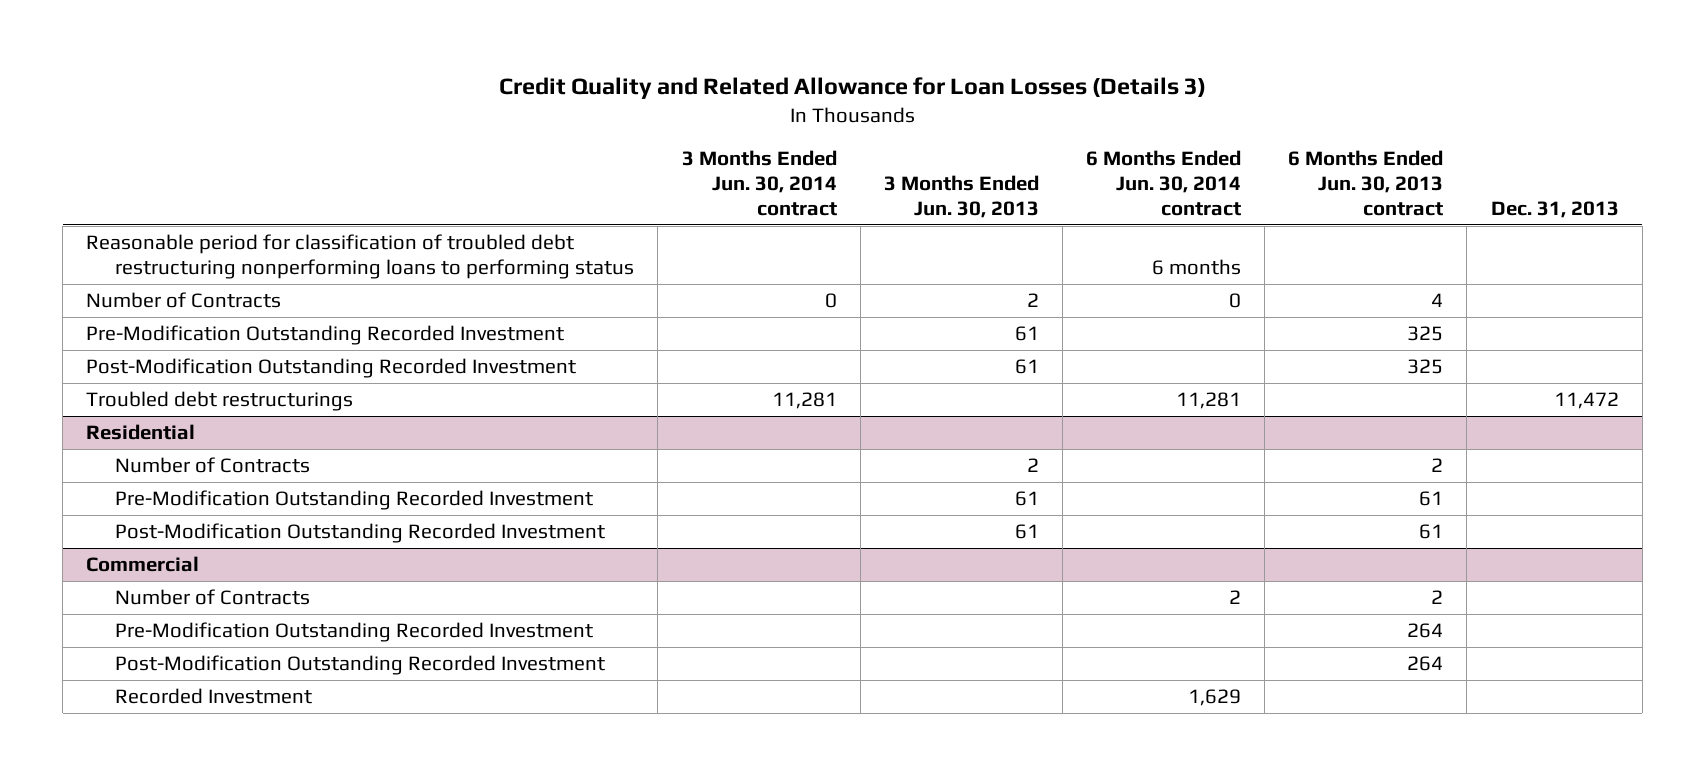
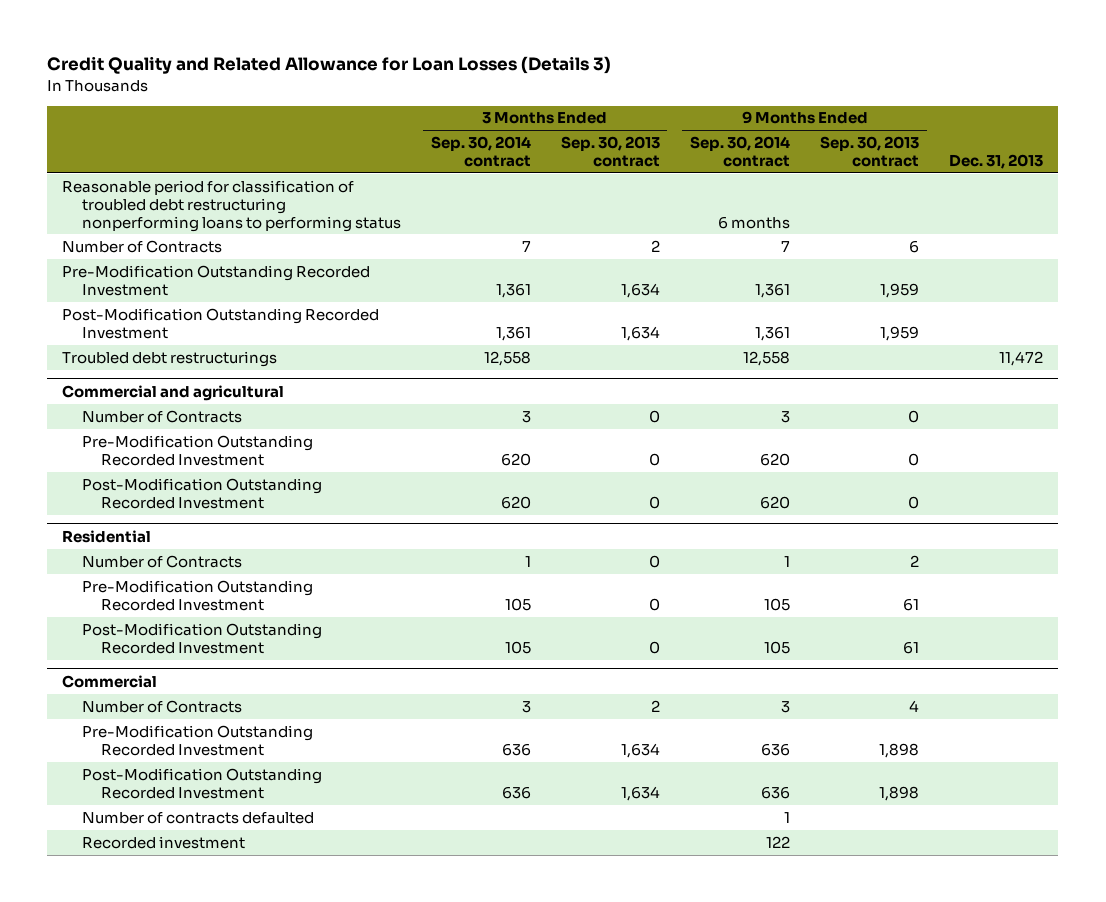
- | 3 Months Ended Jun. 30, 2014 contract | 3 Months Ended Jun. 30, 2013 | 6 Months Ended Jun. 30, 2014 contract | 6 Months Ended Jun. 30, 2013 contract | Dec. 31, 2013
+ | 3 Months Ended Sep. 30, 2014 contract | 3 Months Ended Sep. 30, 2013 contract | 9 Months Ended Sep. 30, 2014 contract | 9 Months Ended Sep. 30, 2013 contract | Dec. 31, 2013
+ Commercial and agricultural
+ Number of Contracts | 3 | 0 | 3 | 0 |
+ Pre-Modification Outstanding Recorded Investment | 620 | 0 | 620 | 0 |
+ Post-Modification Outstanding Recorded Investment | 620 | 0 | 620 | 0 |
@ Commercial
- Recorded Investment | | | 1,629 | |
+ Number of contracts defaulted | | | 1 | |
+ Recorded investment | | | 122 | |

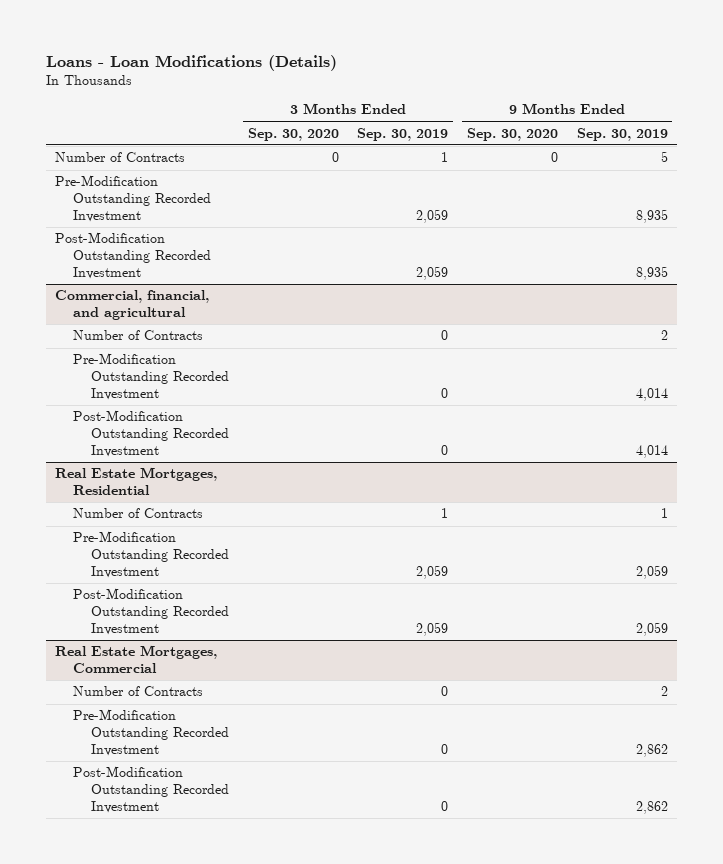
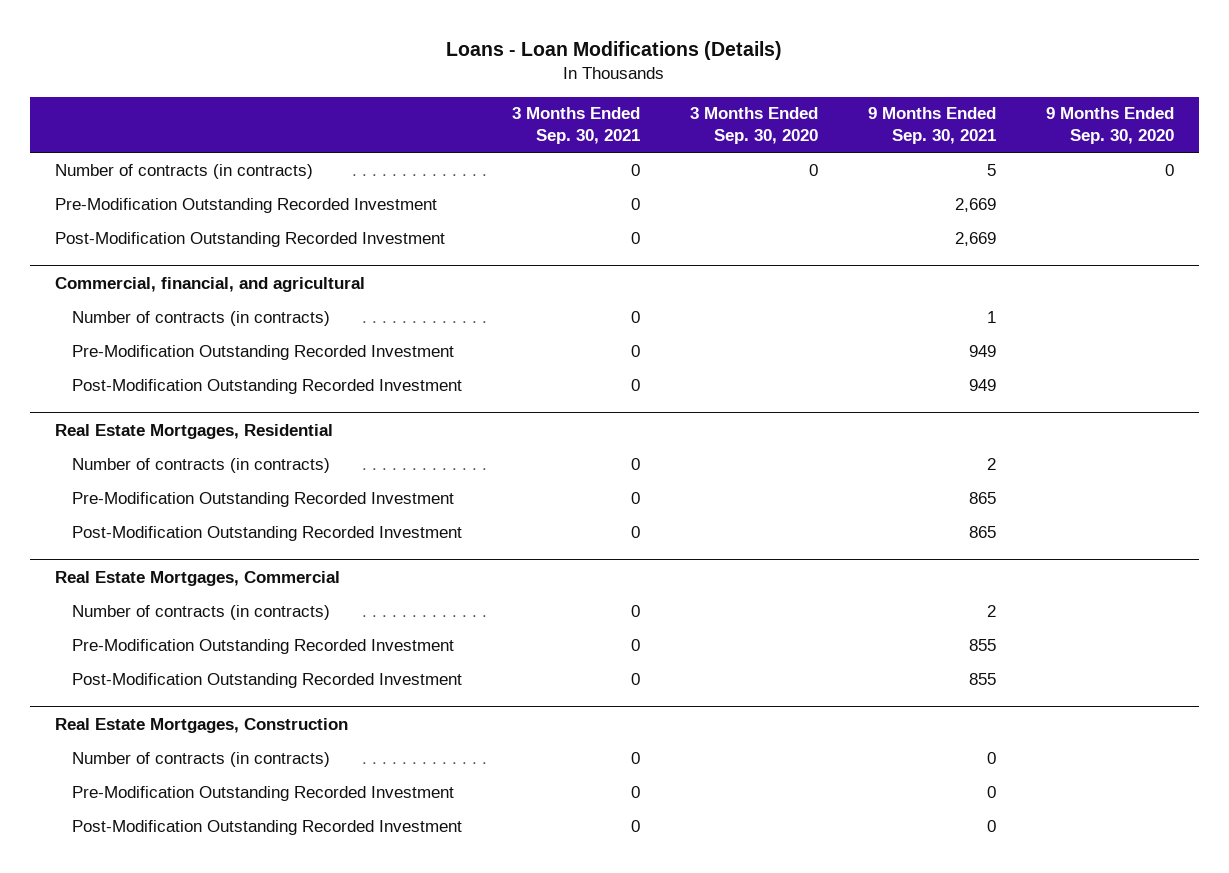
- | 3 Months Ended Sep. 30, 2020 | 3 Months Ended Sep. 30, 2019 | 9 Months Ended Sep. 30, 2020 | 9 Months Ended Sep. 30, 2019
+ | 3 Months Ended Sep. 30, 2021 | 3 Months Ended Sep. 30, 2020 | 9 Months Ended Sep. 30, 2021 | 9 Months Ended Sep. 30, 2020
- Number of Contracts | 0 | 1 | 0 | 5
+ Number of contracts (in contracts) | 0 | 0 | 5 | 0
@ Commercial, financial, and agricultural
- Number of Contracts | | 0 | | 2
+ Number of contracts (in contracts) | 0 | | 1 |
@ Real Estate Mortgages, Residential
- Number of Contracts | | 1 | | 1
+ Number of contracts (in contracts) | 0 | | 2 |
@ Real Estate Mortgages, Commercial
- Number of Contracts | | 0 | | 2
+ Number of contracts (in contracts) | 0 | | 2 |
+ Real Estate Mortgages, Construction
+ Number of contracts (in contracts) | 0 | | 0 |
+ Pre-Modification Outstanding Recorded Investment | 0 | | 0 |
+ Post-Modification Outstanding Recorded Investment | 0 | | 0 |

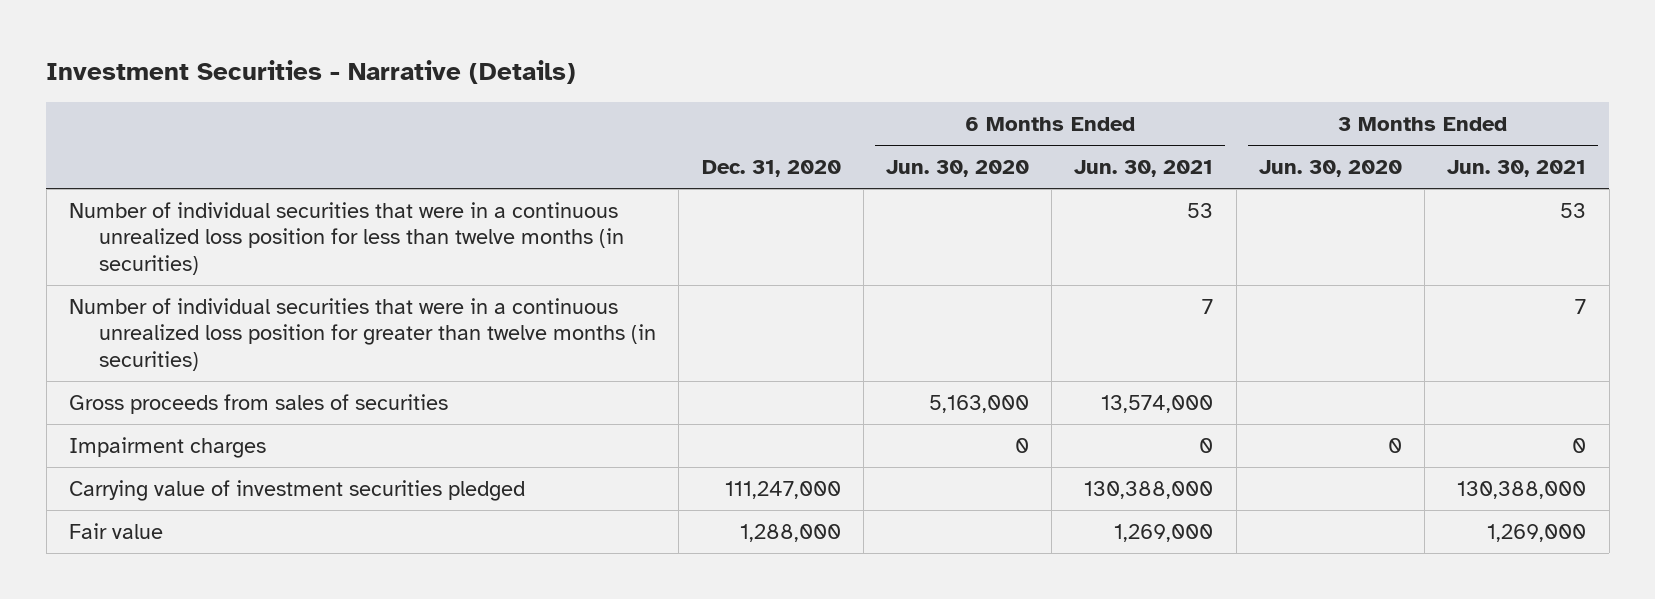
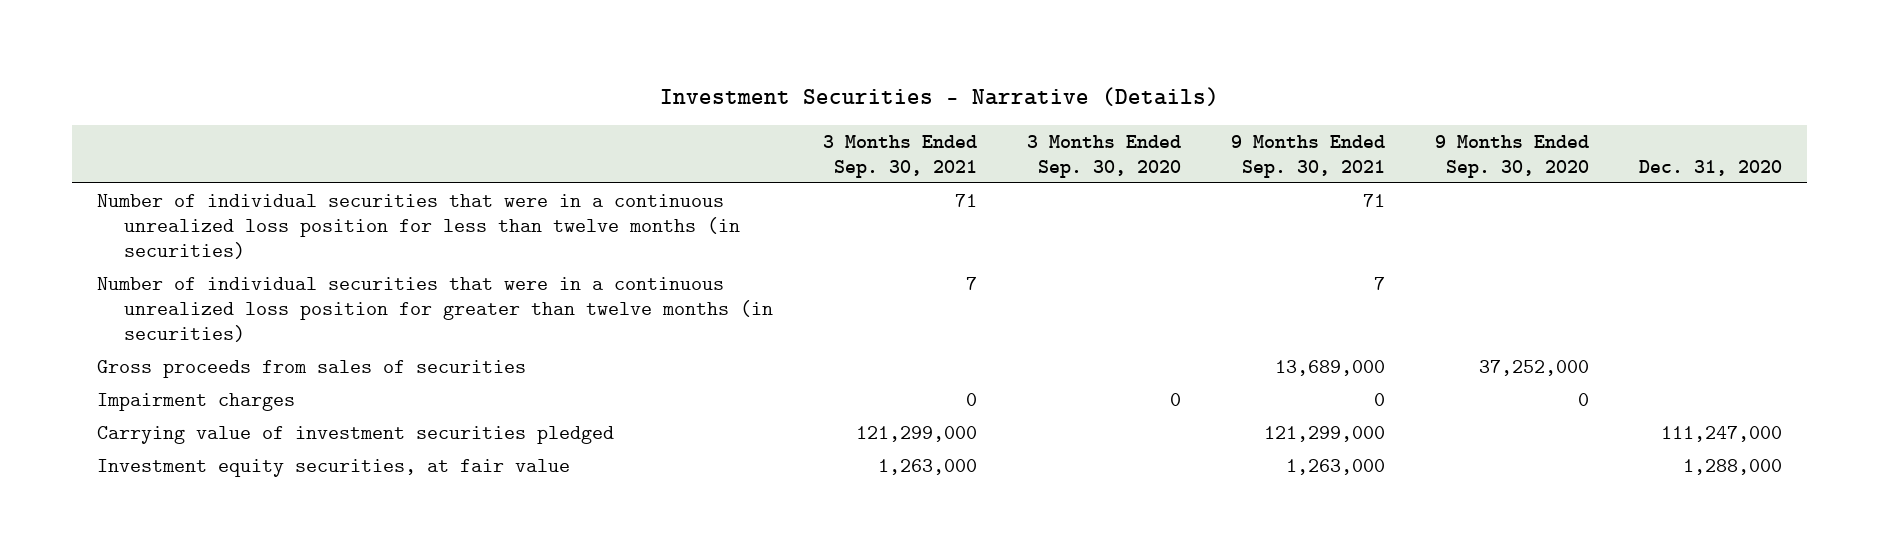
- | Dec. 31, 2020 | 6 Months Ended Jun. 30, 2020 | 6 Months Ended Jun. 30, 2021 | 3 Months Ended Jun. 30, 2020 | 3 Months Ended Jun. 30, 2021
+ | 3 Months Ended Sep. 30, 2021 | 3 Months Ended Sep. 30, 2020 | 9 Months Ended Sep. 30, 2021 | 9 Months Ended Sep. 30, 2020 | Dec. 31, 2020
- Fair value | 1,288,000 | | 1,269,000 | | 1,269,000
+ Investment equity securities, at fair value | 1,263,000 | | 1,263,000 | | 1,288,000

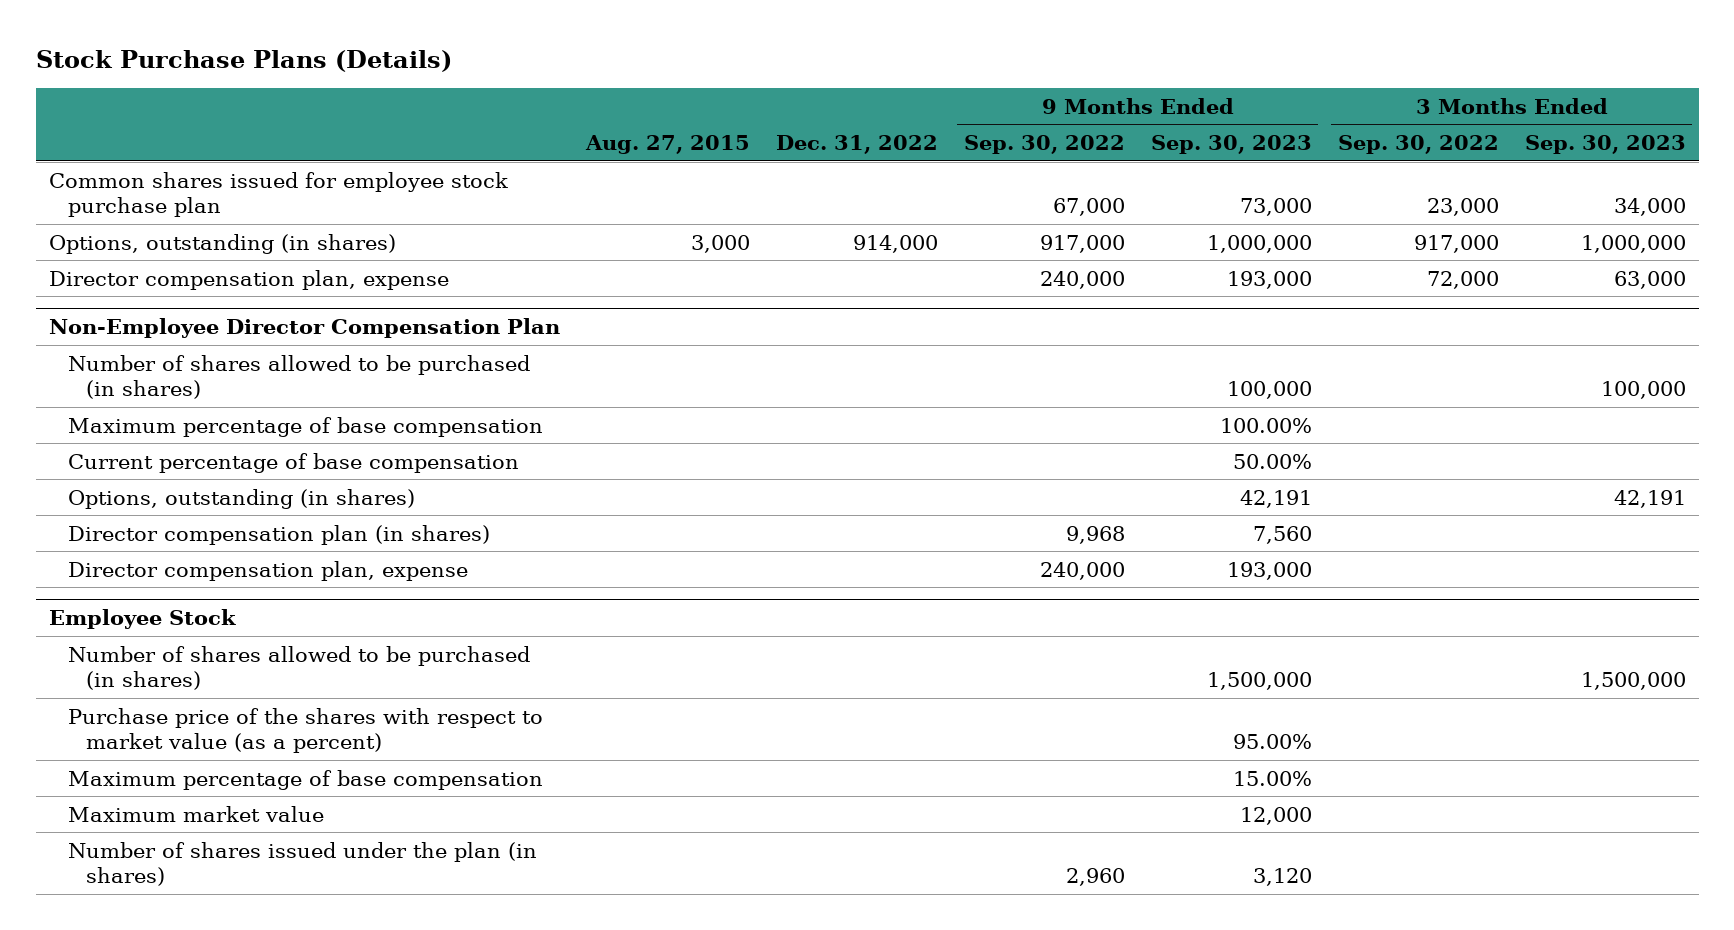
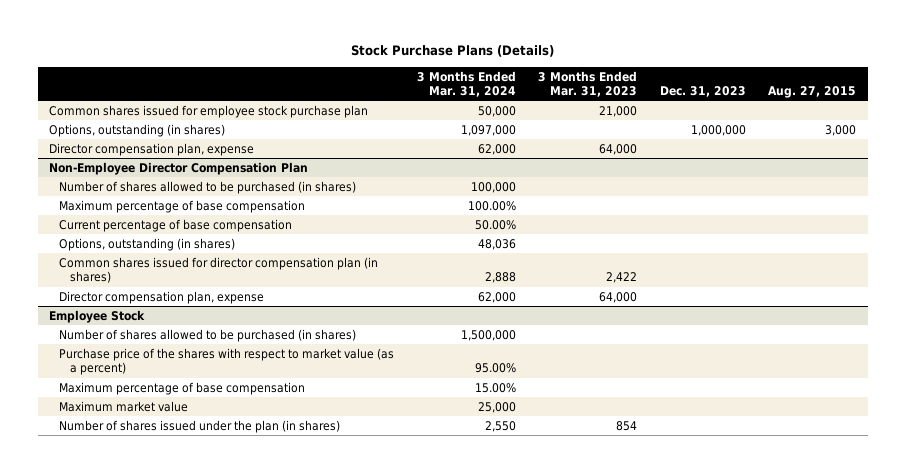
- | Aug. 27, 2015 | Dec. 31, 2022 | 9 Months Ended Sep. 30, 2022 | 9 Months Ended Sep. 30, 2023 | 3 Months Ended Sep. 30, 2022 | 3 Months Ended Sep. 30, 2023
+ | 3 Months Ended Mar. 31, 2024 | 3 Months Ended Mar. 31, 2023 | Dec. 31, 2023 | Aug. 27, 2015
@ Non-Employee Director Compensation Plan
- Director compensation plan (in shares) | | | 9,968 | 7,560 | |
+ Common shares issued for director compensation plan (in shares) | 2,888 | 2,422 | |

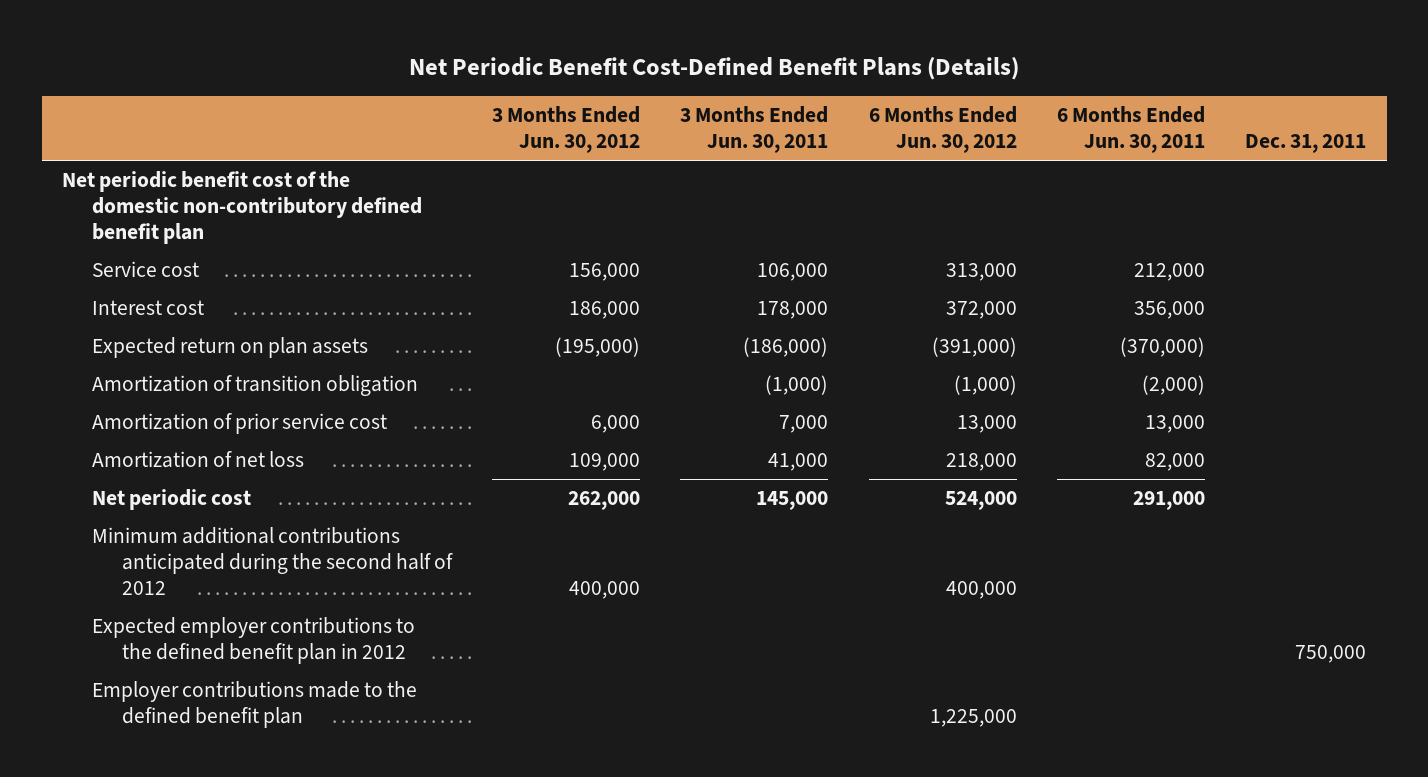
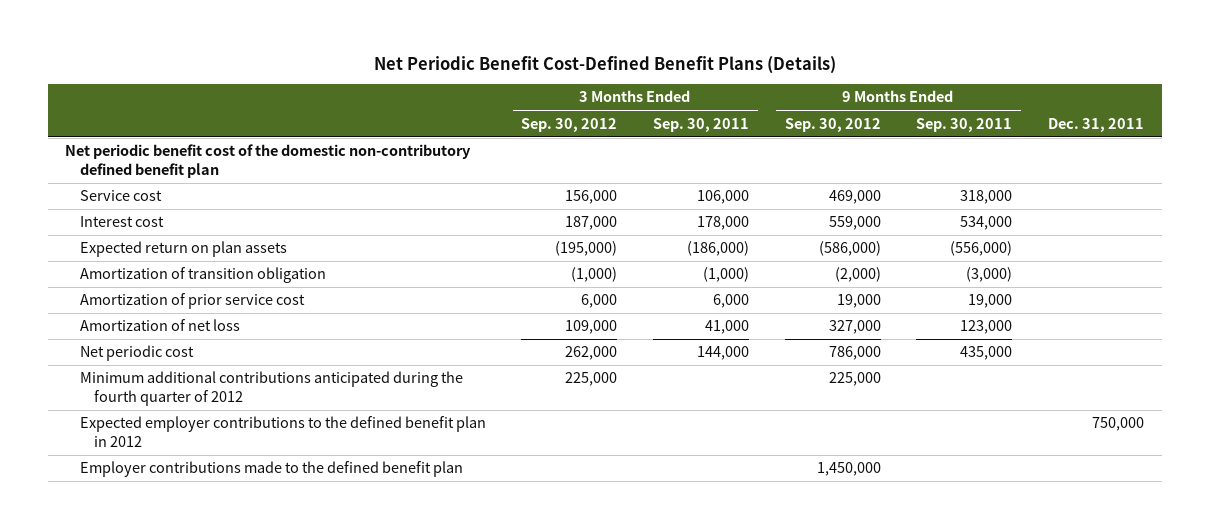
- | 3 Months Ended Jun. 30, 2012 | 3 Months Ended Jun. 30, 2011 | 6 Months Ended Jun. 30, 2012 | 6 Months Ended Jun. 30, 2011 | Dec. 31, 2011
+ | 3 Months Ended Sep. 30, 2012 | 3 Months Ended Sep. 30, 2011 | 9 Months Ended Sep. 30, 2012 | 9 Months Ended Sep. 30, 2011 | Dec. 31, 2011
- Minimum additional contributions anticipated during the second half of 2012 | 400,000 | | 400,000 | |
+ Minimum additional contributions anticipated during the fourth quarter of 2012 | 225,000 | | 225,000 | |

